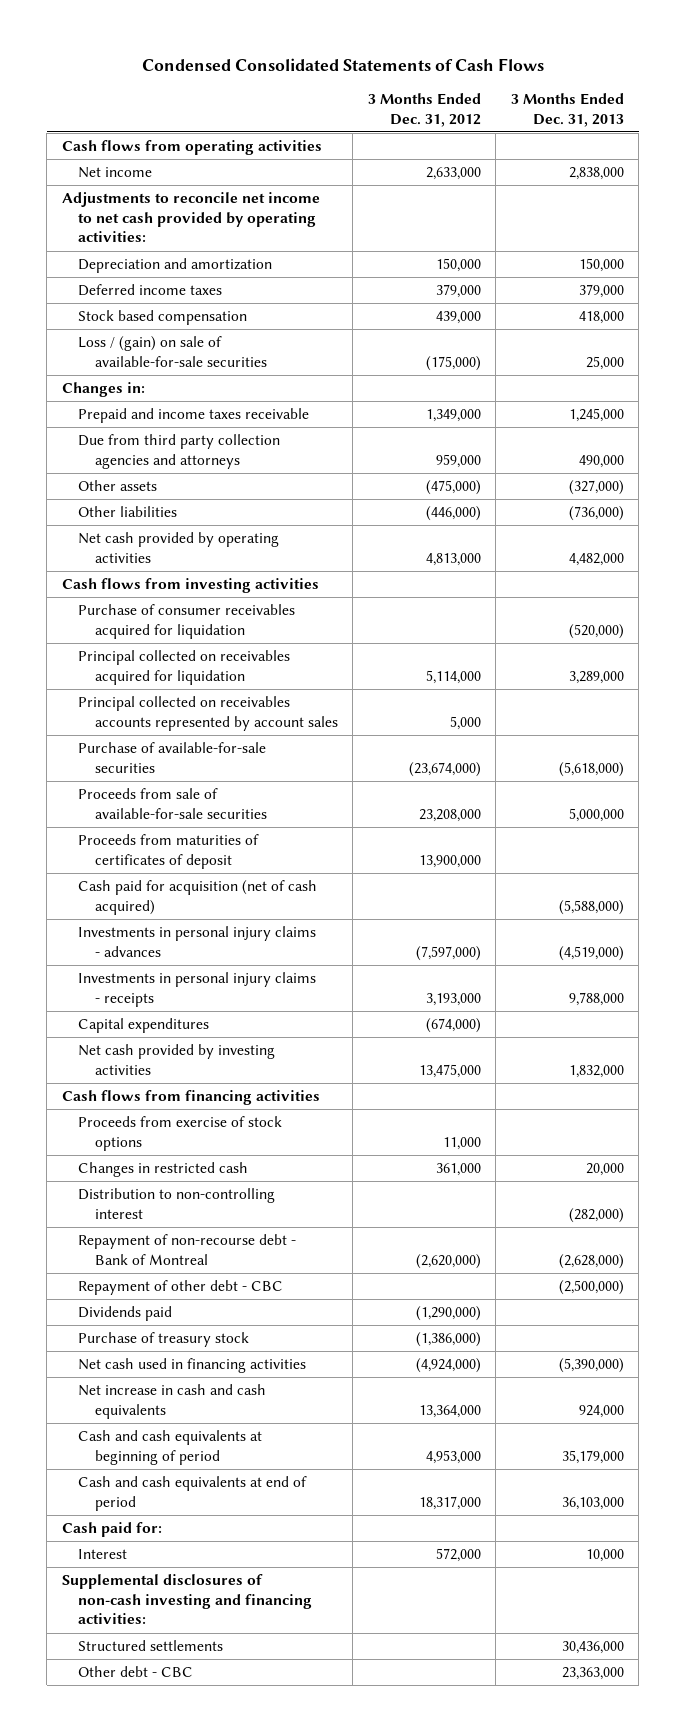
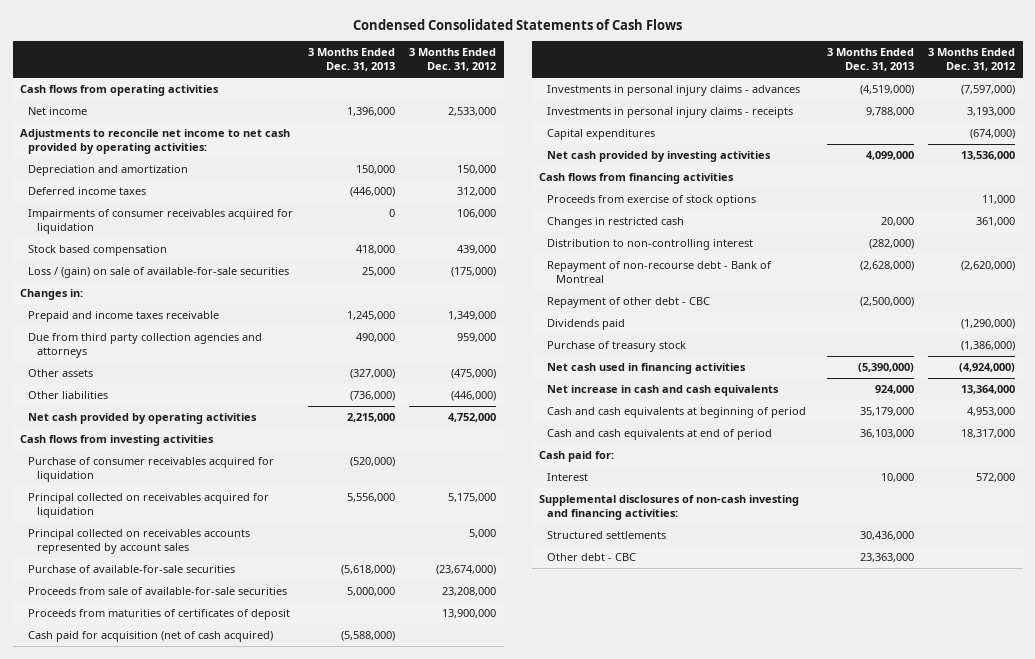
- | 3 Months Ended Dec. 31, 2012 | 3 Months Ended Dec. 31, 2013
+ | 3 Months Ended Dec. 31, 2013 | 3 Months Ended Dec. 31, 2012
- Net income | 2,633,000 | 2,838,000
+ Net income | 1,396,000 | 2,533,000
- Deferred income taxes | 379,000 | 379,000
+ Deferred income taxes | (446,000) | 312,000
+ Impairments of consumer receivables acquired for liquidation | 0 | 106,000
- Net cash provided by operating activities | 4,813,000 | 4,482,000
+ Net cash provided by operating activities | 2,215,000 | 4,752,000
- Principal collected on receivables acquired for liquidation | 5,114,000 | 3,289,000
+ Principal collected on receivables acquired for liquidation | 5,556,000 | 5,175,000
- Net cash provided by investing activities | 13,475,000 | 1,832,000
+ Net cash provided by investing activities | 4,099,000 | 13,536,000

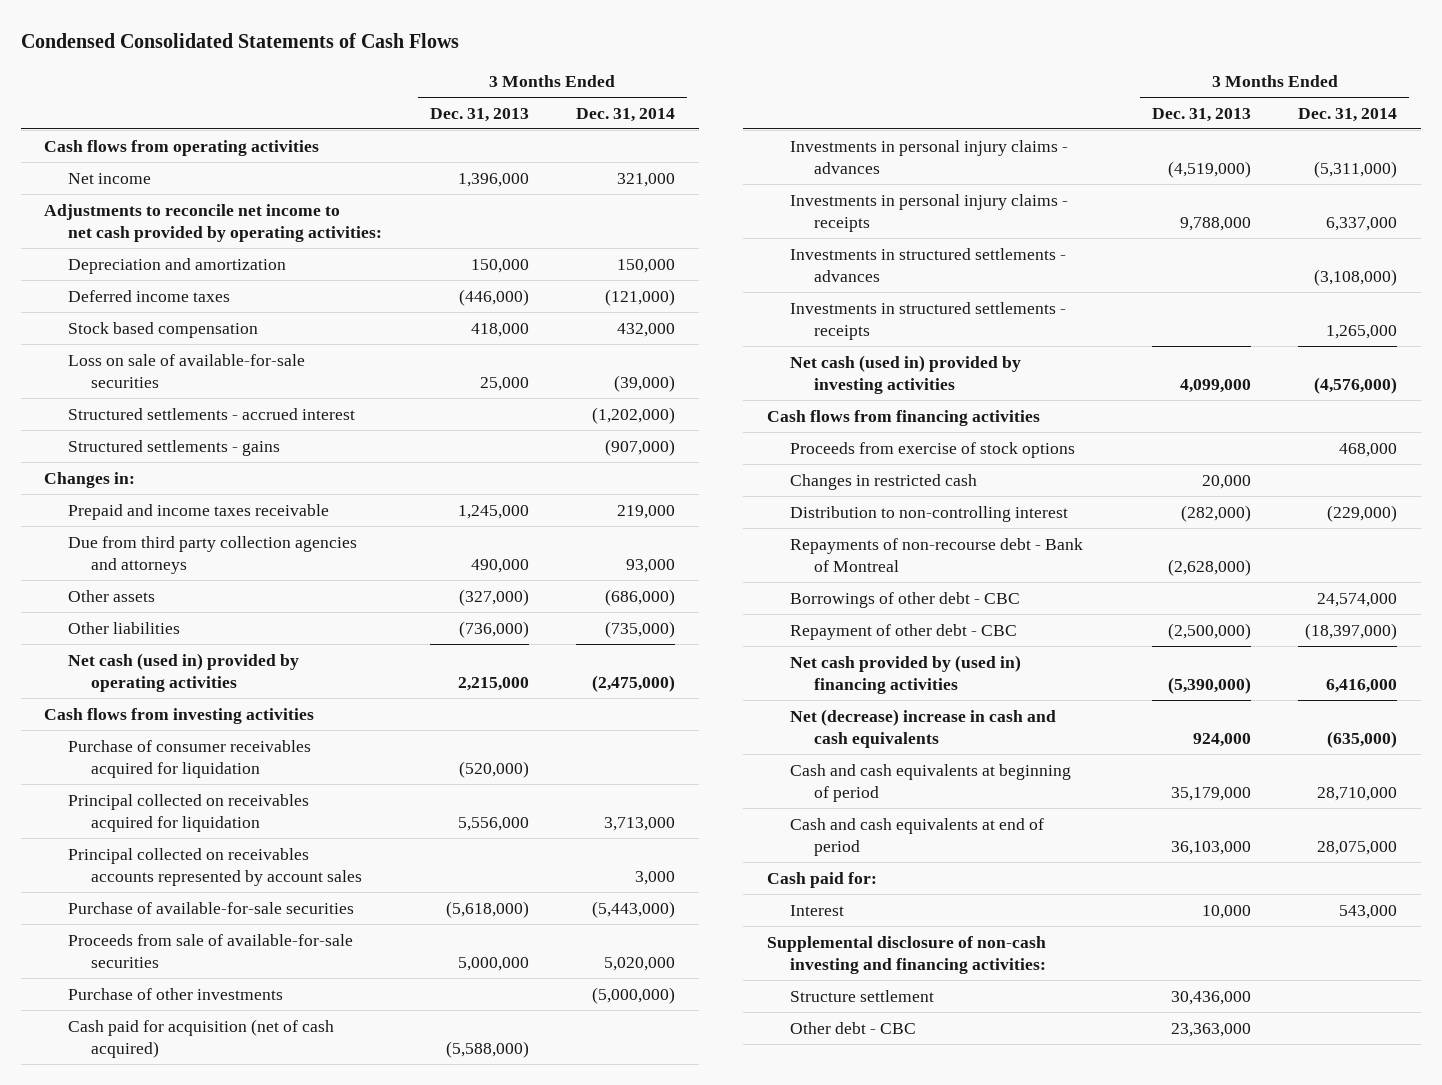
- | 3 Months Ended Dec. 31, 2013 | 3 Months Ended Dec. 31, 2012
+ | 3 Months Ended Dec. 31, 2013 | 3 Months Ended Dec. 31, 2014
- Impairments of consumer receivables acquired for liquidation | 0 | 106,000
- Loss / (gain) on sale of available-for-sale securities | 25,000 | (175,000)
+ Loss on sale of available-for-sale securities | 25,000 | (39,000)
+ Structured settlements - accrued interest | | (1,202,000)
+ Structured settlements - gains | | (907,000)
- Net cash provided by operating activities | 2,215,000 | 4,752,000
+ Net cash (used in) provided by operating activities | 2,215,000 | (2,475,000)
- Proceeds from maturities of certificates of deposit | | 13,900,000
+ Purchase of other investments | | (5,000,000)
- Capital expenditures | | (674,000)
- Net cash provided by investing activities | 4,099,000 | 13,536,000
+ Investments in structured settlements - advances | | (3,108,000)
+ Investments in structured settlements - receipts | | 1,265,000
+ Net cash (used in) provided by investing activities | 4,099,000 | (4,576,000)
- Repayment of non-recourse debt - Bank of Montreal | (2,628,000) | (2,620,000)
+ Repayments of non-recourse debt - Bank of Montreal | (2,628,000) |
+ Borrowings of other debt - CBC | | 24,574,000
- Dividends paid | | (1,290,000)
- Purchase of treasury stock | | (1,386,000)
- Net cash used in financing activities | (5,390,000) | (4,924,000)
- Net increase in cash and cash equivalents | 924,000 | 13,364,000
+ Net cash provided by (used in) financing activities | (5,390,000) | 6,416,000
+ Net (decrease) increase in cash and cash equivalents | 924,000 | (635,000)
- Supplemental disclosures of non-cash investing and financing activities:
- Structured settlements | 30,436,000 |
+ Supplemental disclosure of non-cash investing and financing activities:
+ Structure settlement | 30,436,000 |

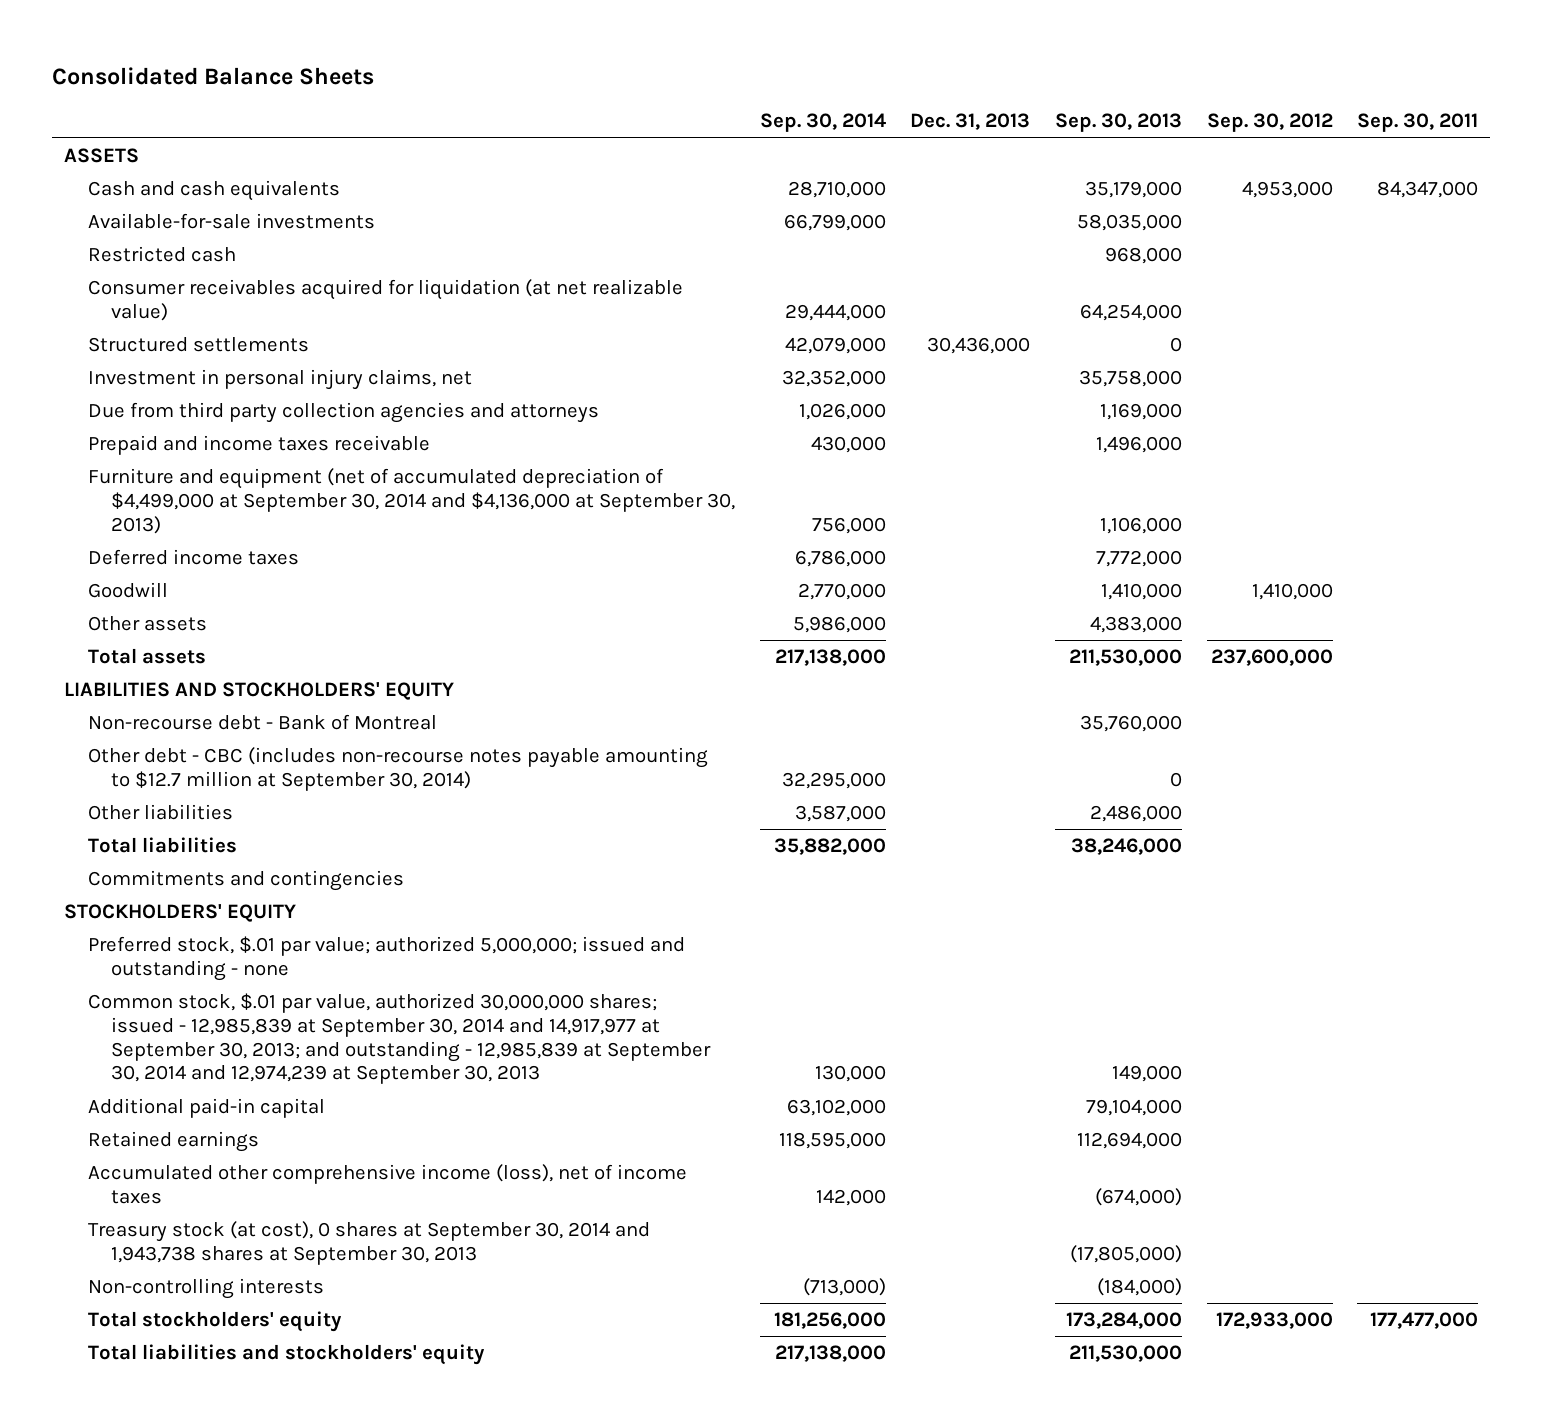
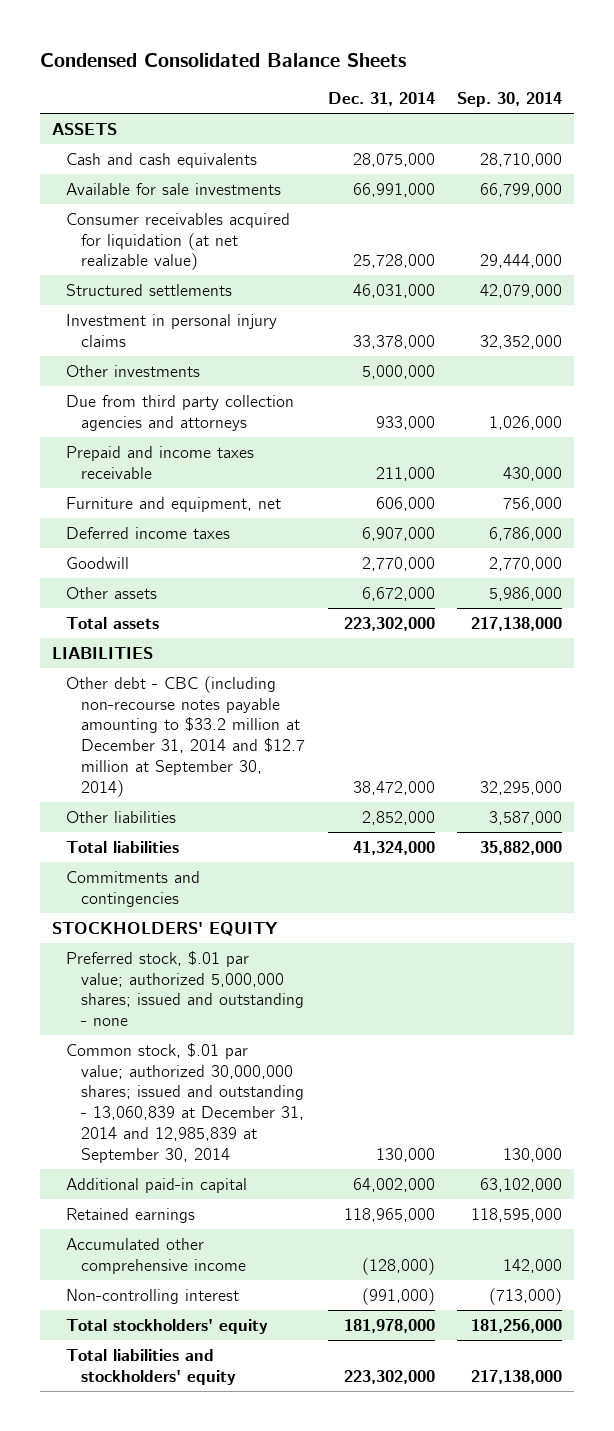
- Consolidated Balance Sheets
+ Condensed Consolidated Balance Sheets
- | Sep. 30, 2014 | Dec. 31, 2013 | Sep. 30, 2013 | Sep. 30, 2012 | Sep. 30, 2011
+ | Dec. 31, 2014 | Sep. 30, 2014
- Available-for-sale investments | 66,799,000 | | 58,035,000 | |
- Restricted cash | | | 968,000 | |
+ Available for sale investments | 66,991,000 | 66,799,000
- Investment in personal injury claims, net | 32,352,000 | | 35,758,000 | |
+ Investment in personal injury claims | 33,378,000 | 32,352,000
+ Other investments | 5,000,000 |
- Furniture and equipment (net of accumulated depreciation of $4,499,000 at September 30, 2014 and $4,136,000 at September 30, 2013) | 756,000 | | 1,106,000 | |
+ Furniture and equipment, net | 606,000 | 756,000
- LIABILITIES AND STOCKHOLDERS' EQUITY
- Non-recourse debt - Bank of Montreal | | | 35,760,000 | |
- Other debt - CBC (includes non-recourse notes payable amounting to $12.7 million at September 30, 2014) | 32,295,000 | | 0 | |
+ LIABILITIES
+ Other debt - CBC (including non-recourse notes payable amounting to $33.2 million at December 31, 2014 and $12.7 million at September 30, 2014) | 38,472,000 | 32,295,000
- Preferred stock, $.01 par value; authorized 5,000,000; issued and outstanding - none
- Common stock, $.01 par value, authorized 30,000,000 shares; issued - 12,985,839 at September 30, 2014 and 14,917,977 at September 30, 2013; and outstanding - 12,985,839 at September 30, 2014 and 12,974,239 at September 30, 2013 | 130,000 | | 149,000 | |
+ Preferred stock, $.01 par value; authorized 5,000,000 shares; issued and outstanding - none
+ Common stock, $.01 par value; authorized 30,000,000 shares; issued and outstanding - 13,060,839 at December 31, 2014 and 12,985,839 at September 30, 2014 | 130,000 | 130,000
- Accumulated other comprehensive income (loss), net of income taxes | 142,000 | | (674,000) | |
- Treasury stock (at cost), 0 shares at September 30, 2014 and 1,943,738 shares at September 30, 2013 | | | (17,805,000) | |
- Non-controlling interests | (713,000) | | (184,000) | |
+ Accumulated other comprehensive income | (128,000) | 142,000
+ Non-controlling interest | (991,000) | (713,000)

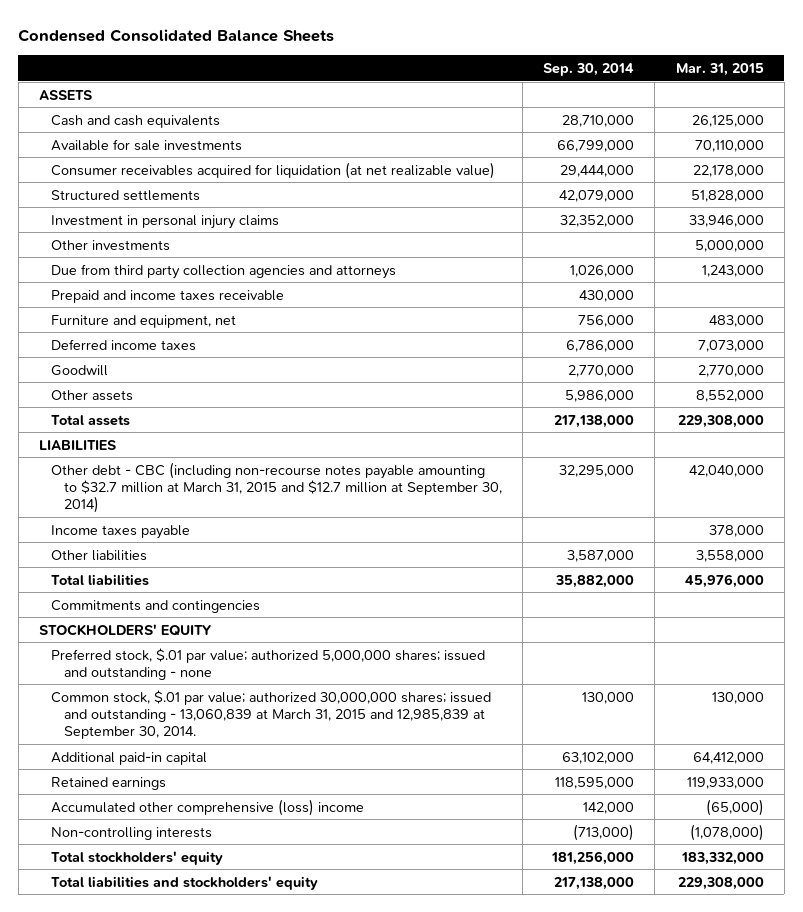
- | Dec. 31, 2014 | Sep. 30, 2014
+ | Sep. 30, 2014 | Mar. 31, 2015
- Other debt - CBC (including non-recourse notes payable amounting to $33.2 million at December 31, 2014 and $12.7 million at September 30, 2014) | 38,472,000 | 32,295,000
+ Other debt - CBC (including non-recourse notes payable amounting to $32.7 million at March 31, 2015 and $12.7 million at September 30, 2014) | 32,295,000 | 42,040,000
+ Income taxes payable | | 378,000
- Common stock, $.01 par value; authorized 30,000,000 shares; issued and outstanding - 13,060,839 at December 31, 2014 and 12,985,839 at September 30, 2014 | 130,000 | 130,000
+ Common stock, $.01 par value; authorized 30,000,000 shares; issued and outstanding - 13,060,839 at March 31, 2015 and 12,985,839 at September 30, 2014. | 130,000 | 130,000
- Accumulated other comprehensive income | (128,000) | 142,000
- Non-controlling interest | (991,000) | (713,000)
+ Accumulated other comprehensive (loss) income | 142,000 | (65,000)
+ Non-controlling interests | (713,000) | (1,078,000)

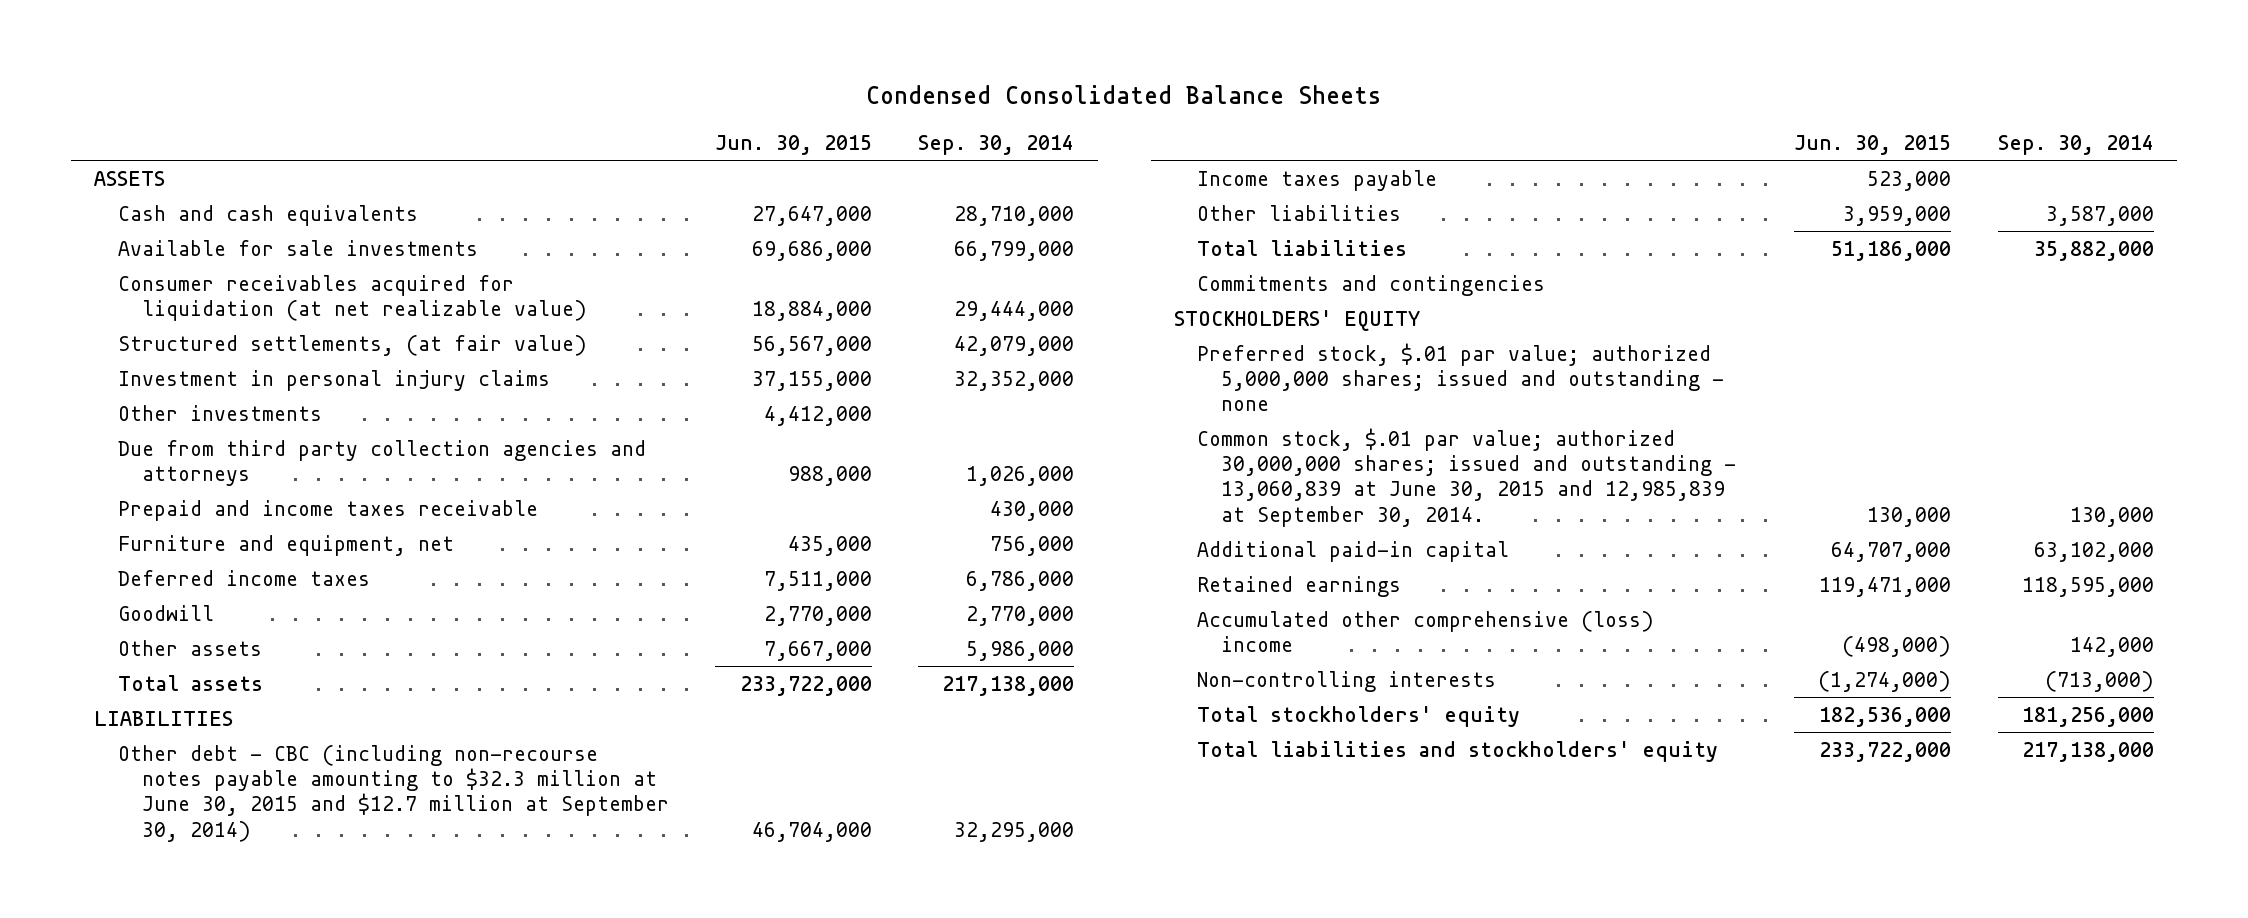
- | Sep. 30, 2014 | Mar. 31, 2015
+ | Jun. 30, 2015 | Sep. 30, 2014
- Structured settlements | 42,079,000 | 51,828,000
+ Structured settlements, (at fair value) | 56,567,000 | 42,079,000
- Other debt - CBC (including non-recourse notes payable amounting to $32.7 million at March 31, 2015 and $12.7 million at September 30, 2014) | 32,295,000 | 42,040,000
+ Other debt - CBC (including non-recourse notes payable amounting to $32.3 million at June 30, 2015 and $12.7 million at September 30, 2014) | 46,704,000 | 32,295,000
- Common stock, $.01 par value; authorized 30,000,000 shares; issued and outstanding - 13,060,839 at March 31, 2015 and 12,985,839 at September 30, 2014. | 130,000 | 130,000
+ Common stock, $.01 par value; authorized 30,000,000 shares; issued and outstanding - 13,060,839 at June 30, 2015 and 12,985,839 at September 30, 2014. | 130,000 | 130,000

